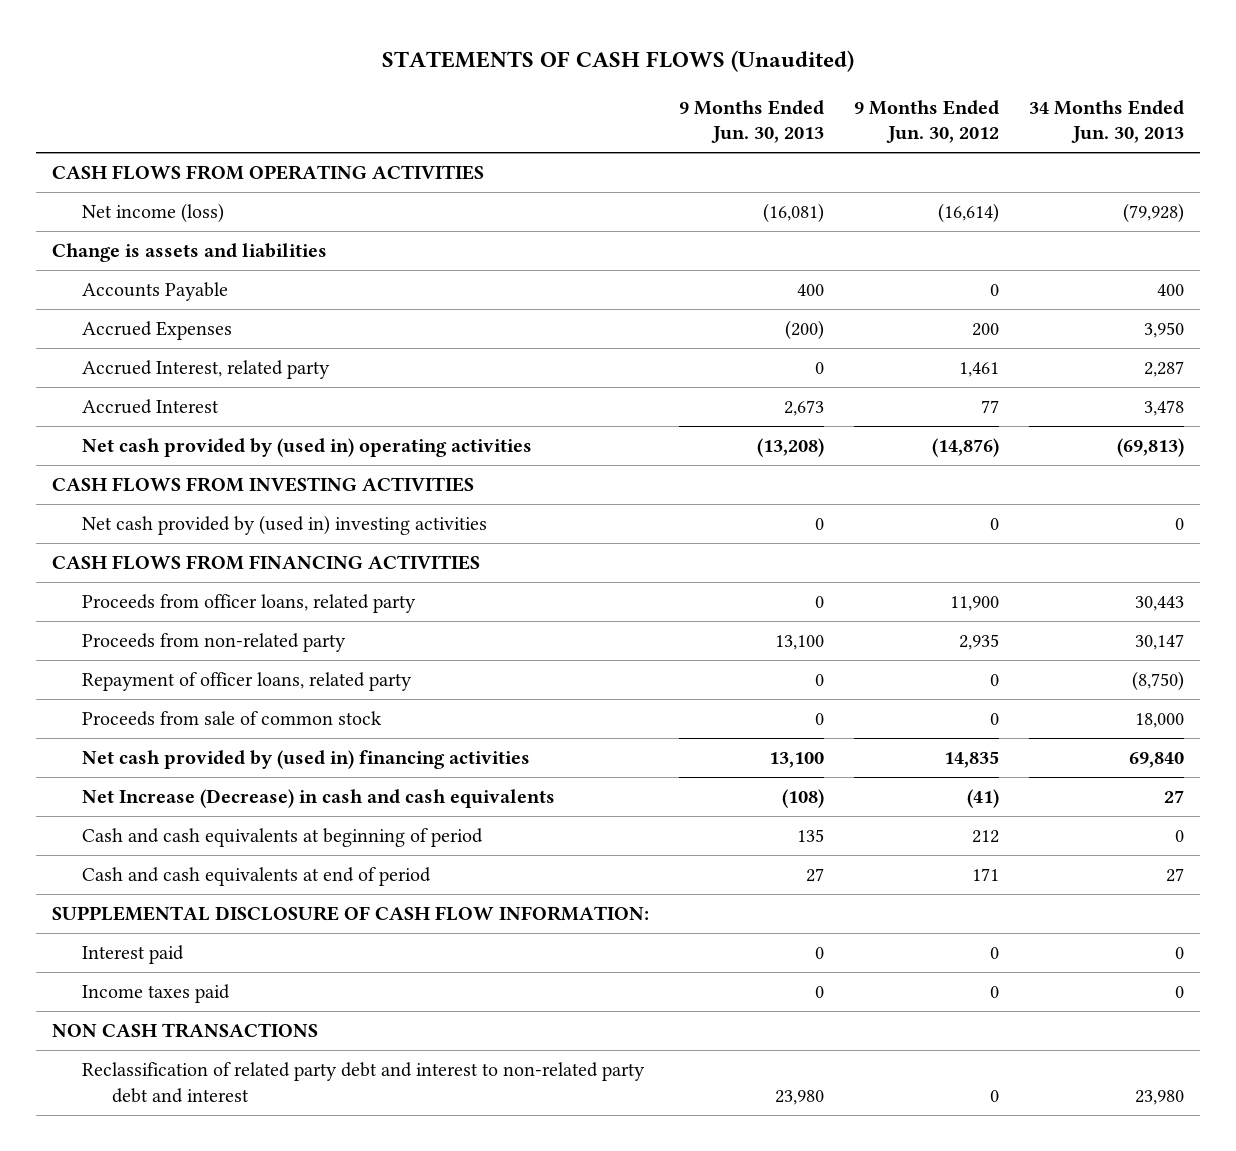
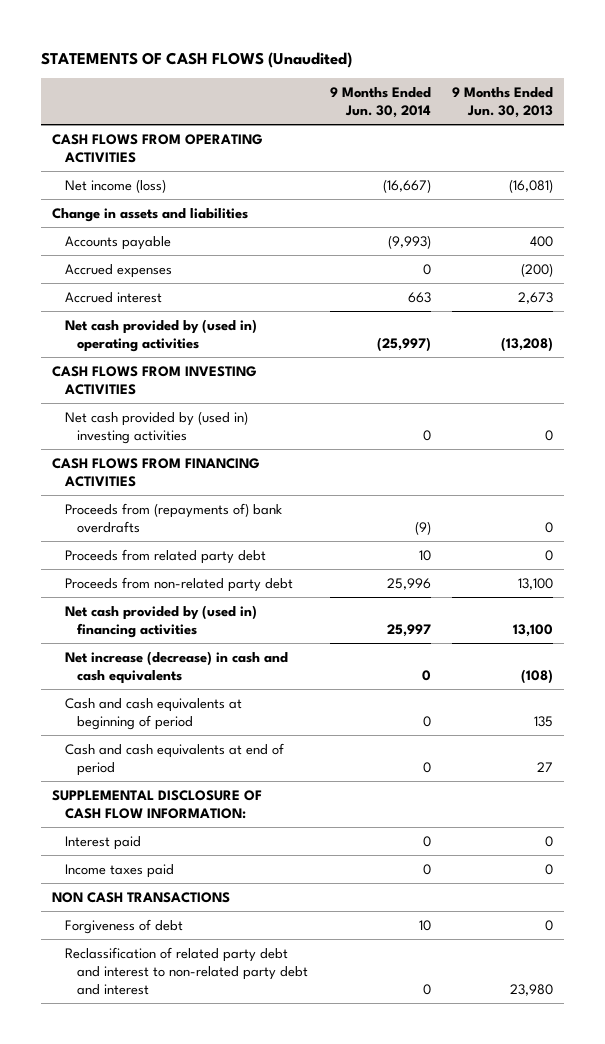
- | 9 Months Ended Jun. 30, 2013 | 9 Months Ended Jun. 30, 2012 | 34 Months Ended Jun. 30, 2013
+ | 9 Months Ended Jun. 30, 2014 | 9 Months Ended Jun. 30, 2013
- Change is assets and liabilities
- Accounts Payable | 400 | 0 | 400
- Accrued Expenses | (200) | 200 | 3,950
- Accrued Interest, related party | 0 | 1,461 | 2,287
- Accrued Interest | 2,673 | 77 | 3,478
+ Change in assets and liabilities
+ Accounts payable | (9,993) | 400
+ Accrued expenses | 0 | (200)
+ Accrued interest | 663 | 2,673
- Proceeds from officer loans, related party | 0 | 11,900 | 30,443
- Proceeds from non-related party | 13,100 | 2,935 | 30,147
- Repayment of officer loans, related party | 0 | 0 | (8,750)
- Proceeds from sale of common stock | 0 | 0 | 18,000
+ Proceeds from (repayments of) bank overdrafts | (9) | 0
+ Proceeds from related party debt | 10 | 0
+ Proceeds from non-related party debt | 25,996 | 13,100
- Net Increase (Decrease) in cash and cash equivalents | (108) | (41) | 27
+ Net increase (decrease) in cash and cash equivalents | 0 | (108)
+ Forgiveness of debt | 10 | 0

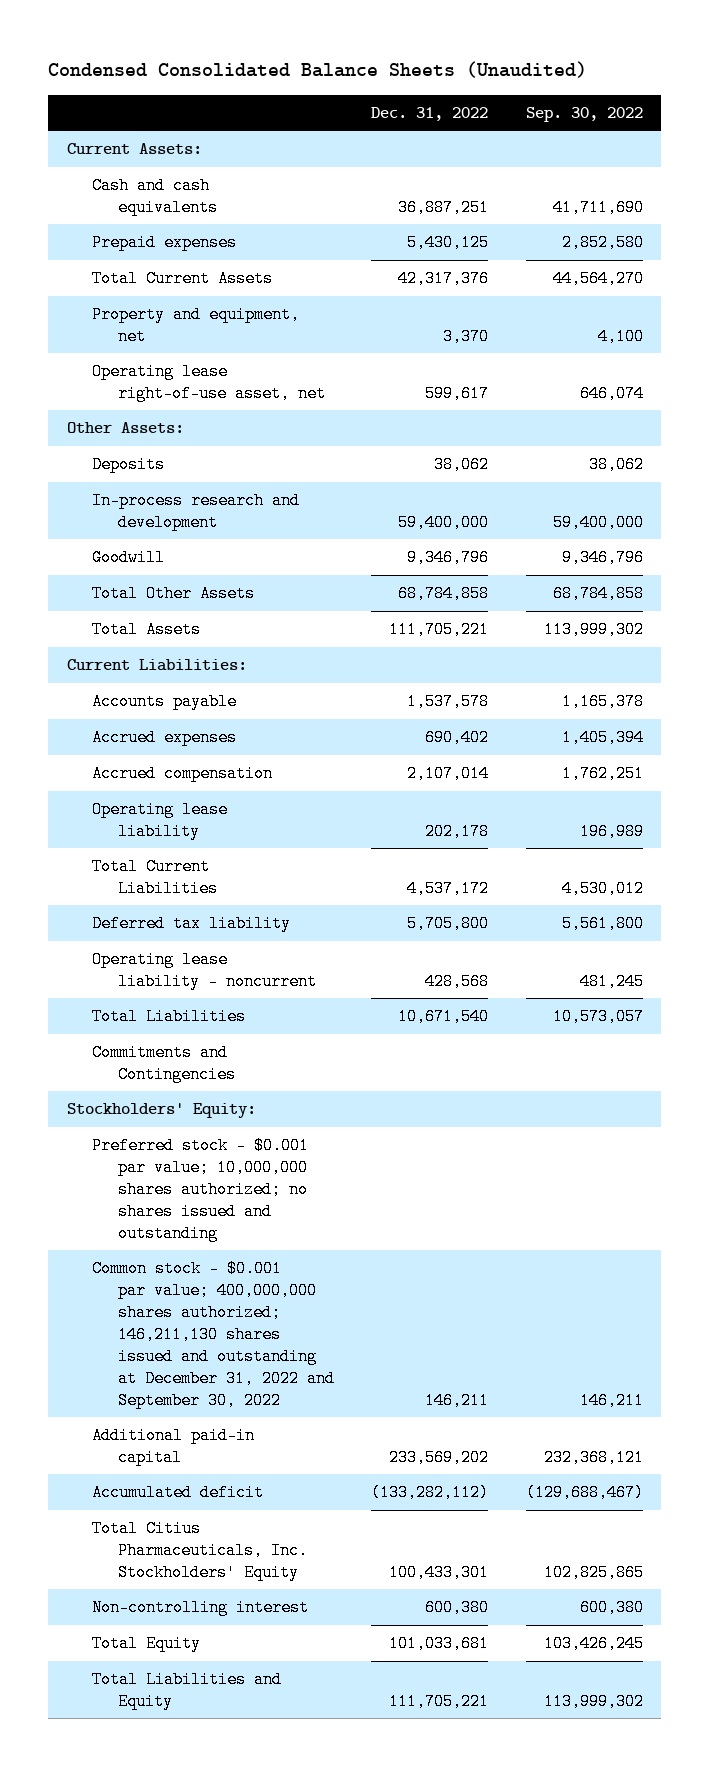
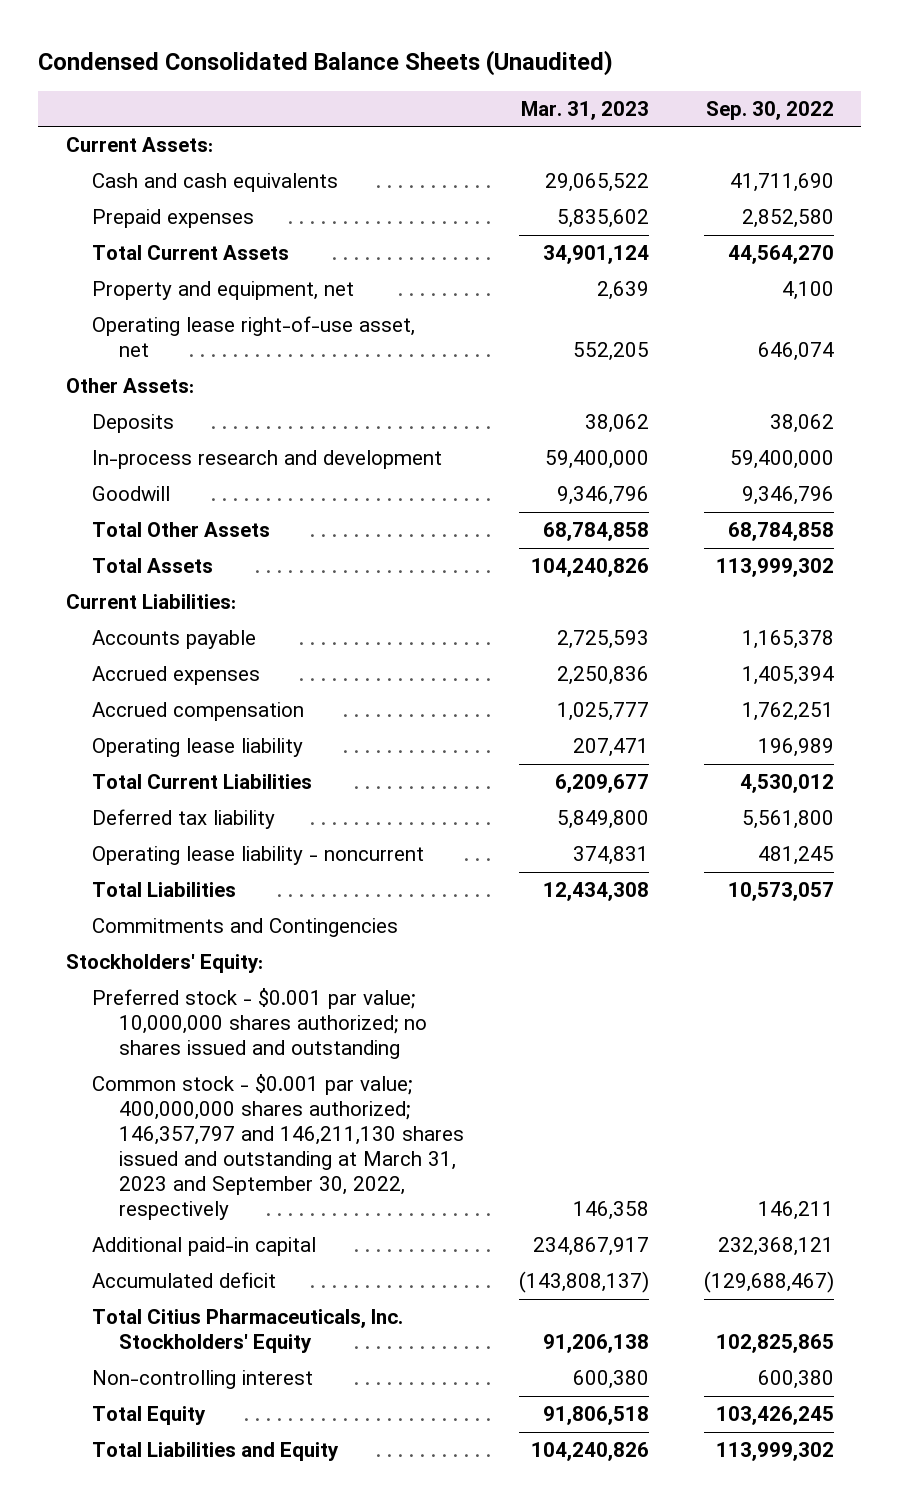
- | Dec. 31, 2022 | Sep. 30, 2022
+ | Mar. 31, 2023 | Sep. 30, 2022
- Common stock - $0.001 par value; 400,000,000 shares authorized; 146,211,130 shares issued and outstanding at December 31, 2022 and September 30, 2022 | 146,211 | 146,211
+ Common stock - $0.001 par value; 400,000,000 shares authorized; 146,357,797 and 146,211,130 shares issued and outstanding at March 31, 2023 and September 30, 2022, respectively | 146,358 | 146,211

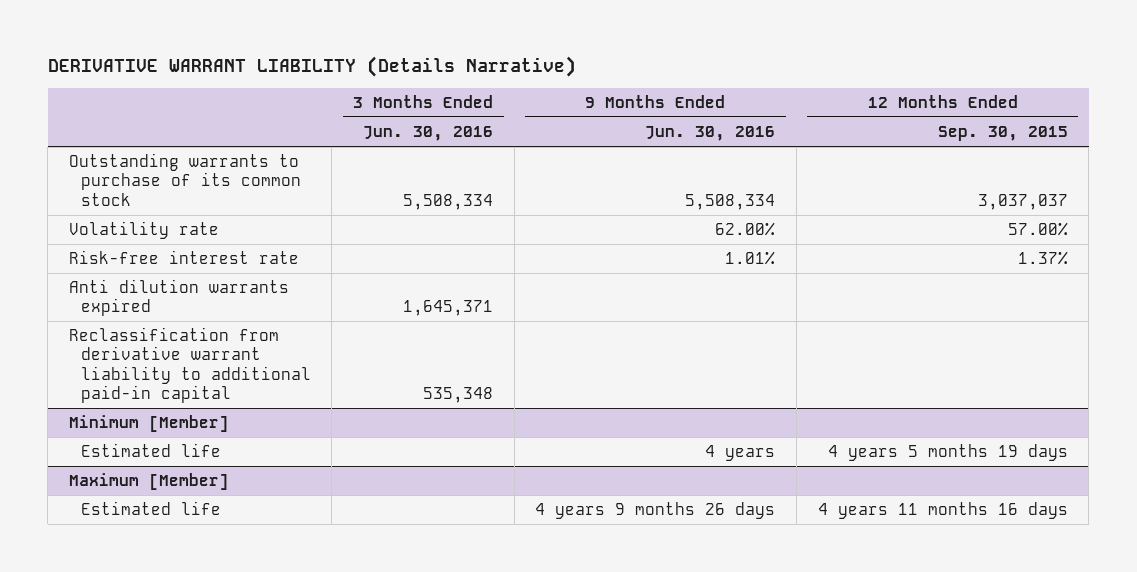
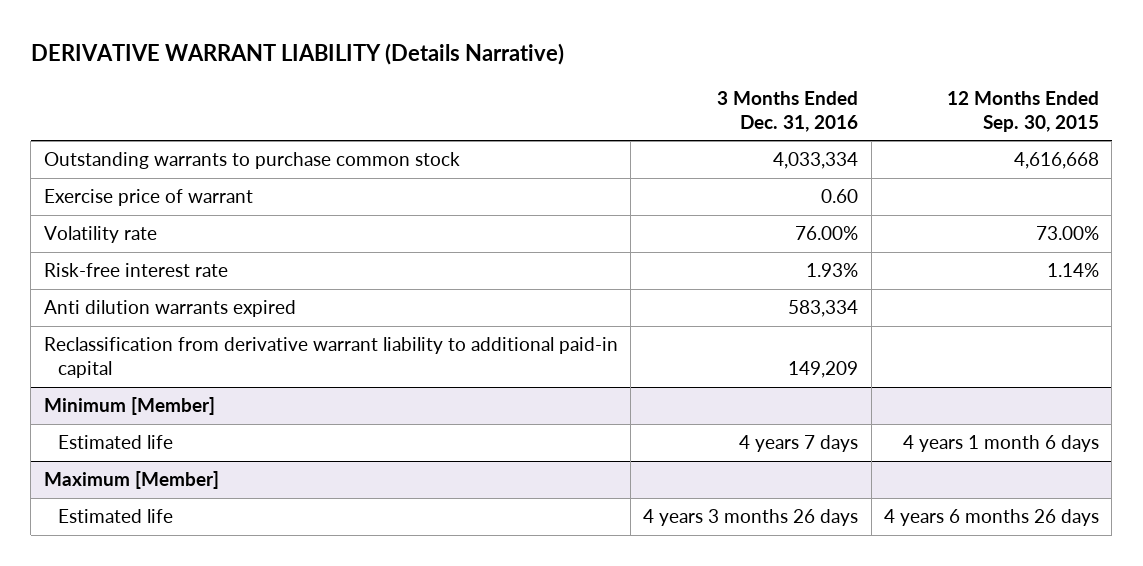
- | 3 Months Ended Jun. 30, 2016 | 9 Months Ended Jun. 30, 2016 | 12 Months Ended Sep. 30, 2015
+ | 3 Months Ended Dec. 31, 2016 | 12 Months Ended Sep. 30, 2015
- Outstanding warrants to purchase of its common stock | 5,508,334 | 5,508,334 | 3,037,037
- Volatility rate | | 62.00% | 57.00%
- Risk-free interest rate | | 1.01% | 1.37%
+ Outstanding warrants to purchase common stock | 4,033,334 | 4,616,668
+ Exercise price of warrant | 0.60 |
+ Volatility rate | 76.00% | 73.00%
+ Risk-free interest rate | 1.93% | 1.14%
@ Minimum [Member]
- Estimated life | | 4 years | 4 years 5 months 19 days
+ Estimated life | 4 years 7 days | 4 years 1 month 6 days
@ Maximum [Member]
- Estimated life | | 4 years 9 months 26 days | 4 years 11 months 16 days
+ Estimated life | 4 years 3 months 26 days | 4 years 6 months 26 days

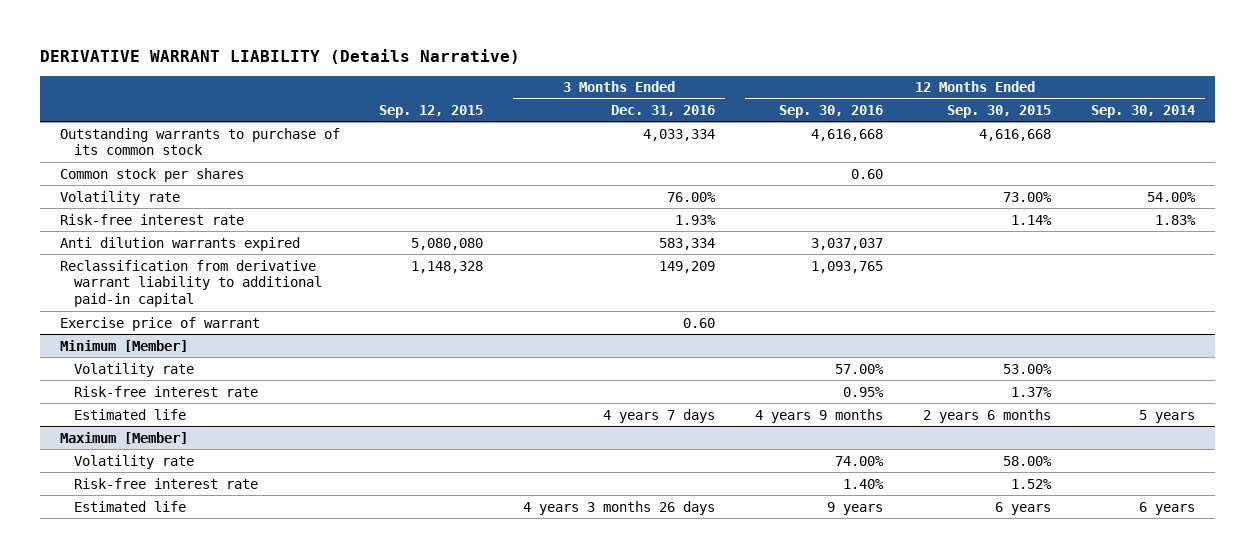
- | 3 Months Ended Dec. 31, 2016 | 12 Months Ended Sep. 30, 2015
+ | Sep. 12, 2015 | 3 Months Ended Dec. 31, 2016 | 12 Months Ended Sep. 30, 2016 | 12 Months Ended Sep. 30, 2015 | 12 Months Ended Sep. 30, 2014
- Outstanding warrants to purchase common stock | 4,033,334 | 4,616,668
+ Outstanding warrants to purchase of its common stock | | 4,033,334 | 4,616,668 | 4,616,668 |
+ Common stock per shares | | | 0.60 | |
moved down: Exercise price of warrant | | 0.60 | | |
@ Minimum [Member]
- Estimated life | 4 years 7 days | 4 years 1 month 6 days
+ Volatility rate | | | 57.00% | 53.00% |
+ Risk-free interest rate | | | 0.95% | 1.37% |
+ Estimated life | | 4 years 7 days | 4 years 9 months | 2 years 6 months | 5 years
@ Maximum [Member]
- Estimated life | 4 years 3 months 26 days | 4 years 6 months 26 days
+ Volatility rate | | | 74.00% | 58.00% |
+ Risk-free interest rate | | | 1.40% | 1.52% |
+ Estimated life | | 4 years 3 months 26 days | 9 years | 6 years | 6 years

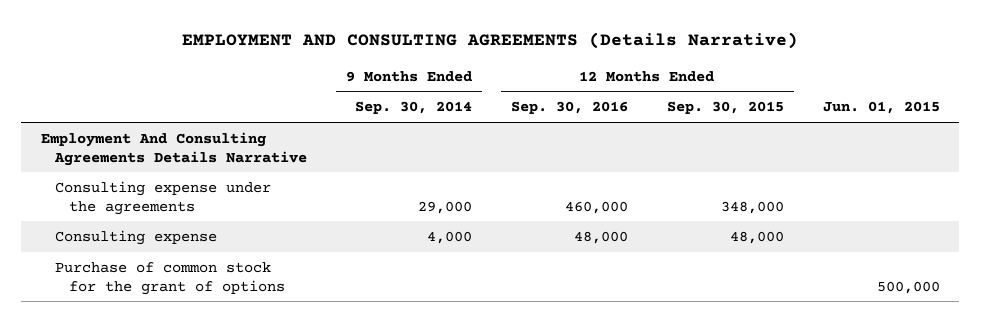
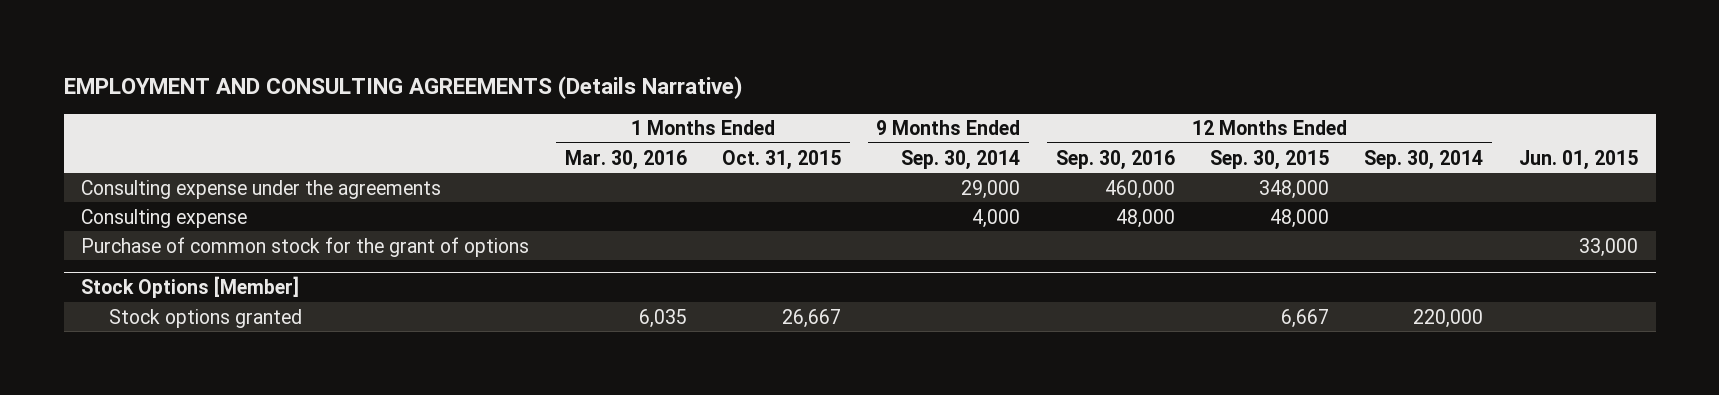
- | 9 Months Ended Sep. 30, 2014 | 12 Months Ended Sep. 30, 2016 | 12 Months Ended Sep. 30, 2015 | Jun. 01, 2015
+ | 1 Months Ended Mar. 30, 2016 | 1 Months Ended Oct. 31, 2015 | 9 Months Ended Sep. 30, 2014 | 12 Months Ended Sep. 30, 2016 | 12 Months Ended Sep. 30, 2015 | 12 Months Ended Sep. 30, 2014 | Jun. 01, 2015
- Employment And Consulting Agreements Details Narrative
- Purchase of common stock for the grant of options | | | | 500,000
+ Purchase of common stock for the grant of options | | | | | | | 33,000
+ Stock Options [Member]
+ Stock options granted | 6,035 | 26,667 | | | 6,667 | 220,000 |

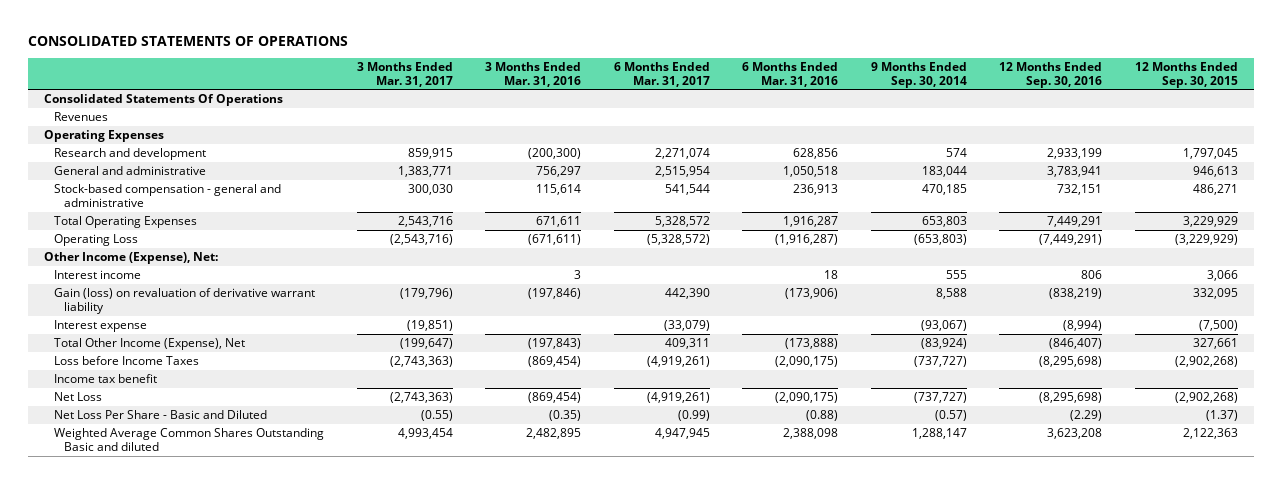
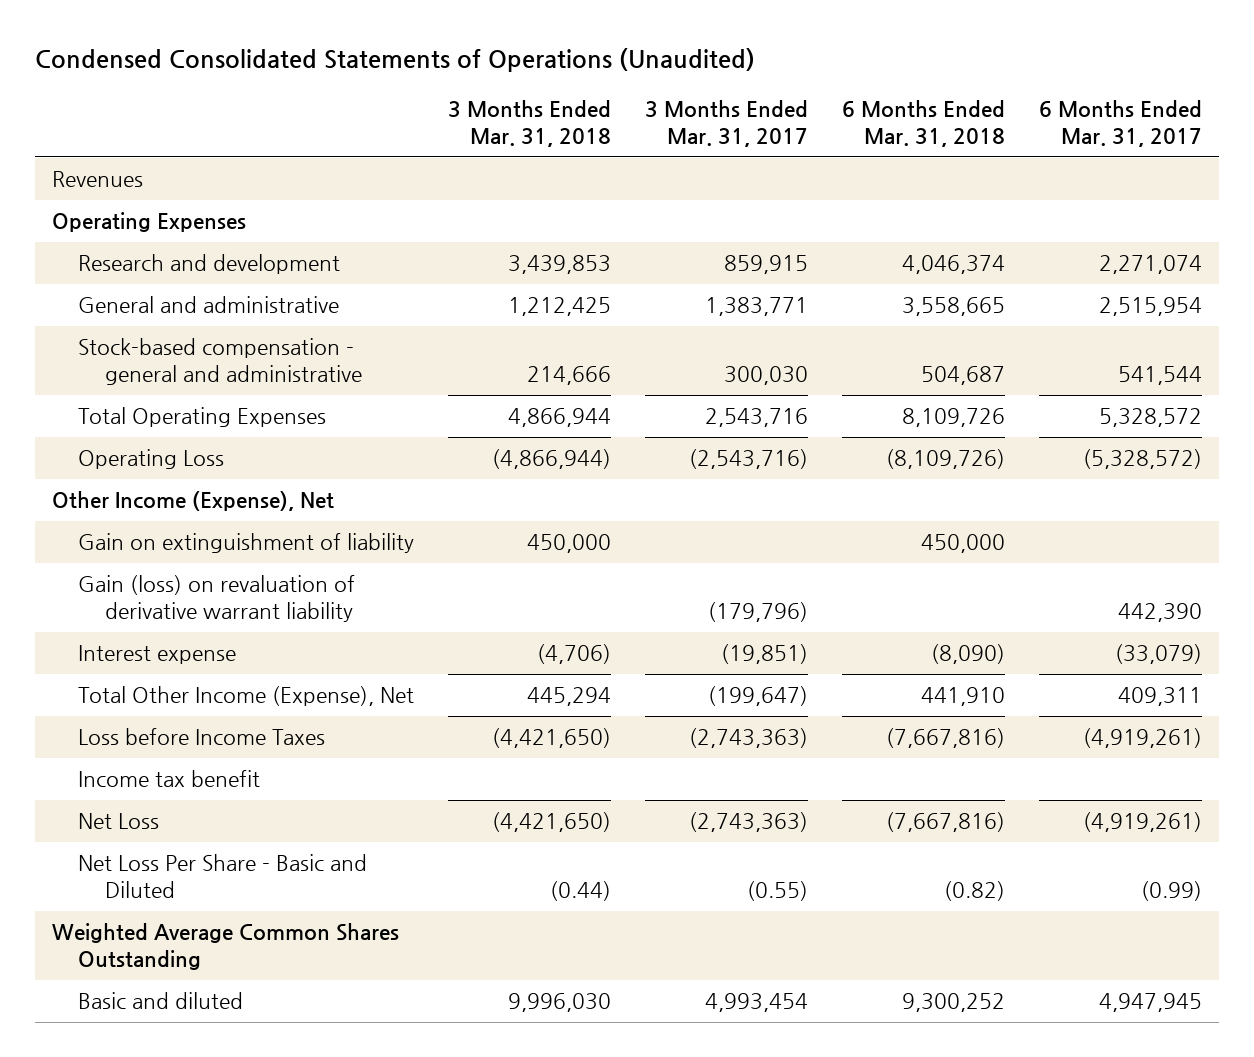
- CONSOLIDATED STATEMENTS OF OPERATIONS
+ Condensed Consolidated Statements of Operations (Unaudited)
- | 3 Months Ended Mar. 31, 2017 | 3 Months Ended Mar. 31, 2016 | 6 Months Ended Mar. 31, 2017 | 6 Months Ended Mar. 31, 2016 | 9 Months Ended Sep. 30, 2014 | 12 Months Ended Sep. 30, 2016 | 12 Months Ended Sep. 30, 2015
+ | 3 Months Ended Mar. 31, 2018 | 3 Months Ended Mar. 31, 2017 | 6 Months Ended Mar. 31, 2018 | 6 Months Ended Mar. 31, 2017
- Consolidated Statements Of Operations
- Other Income (Expense), Net:
- Interest income | | 3 | | 18 | 555 | 806 | 3,066
+ Other Income (Expense), Net
+ Gain on extinguishment of liability | 450,000 | | 450,000 |
- Weighted Average Common Shares Outstanding Basic and diluted | 4,993,454 | 2,482,895 | 4,947,945 | 2,388,098 | 1,288,147 | 3,623,208 | 2,122,363
+ Weighted Average Common Shares Outstanding
+ Basic and diluted | 9,996,030 | 4,993,454 | 9,300,252 | 4,947,945

